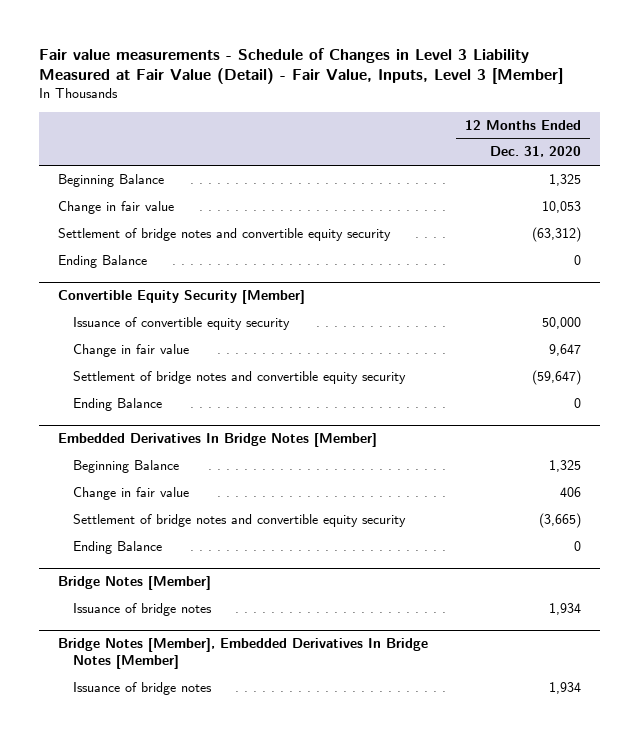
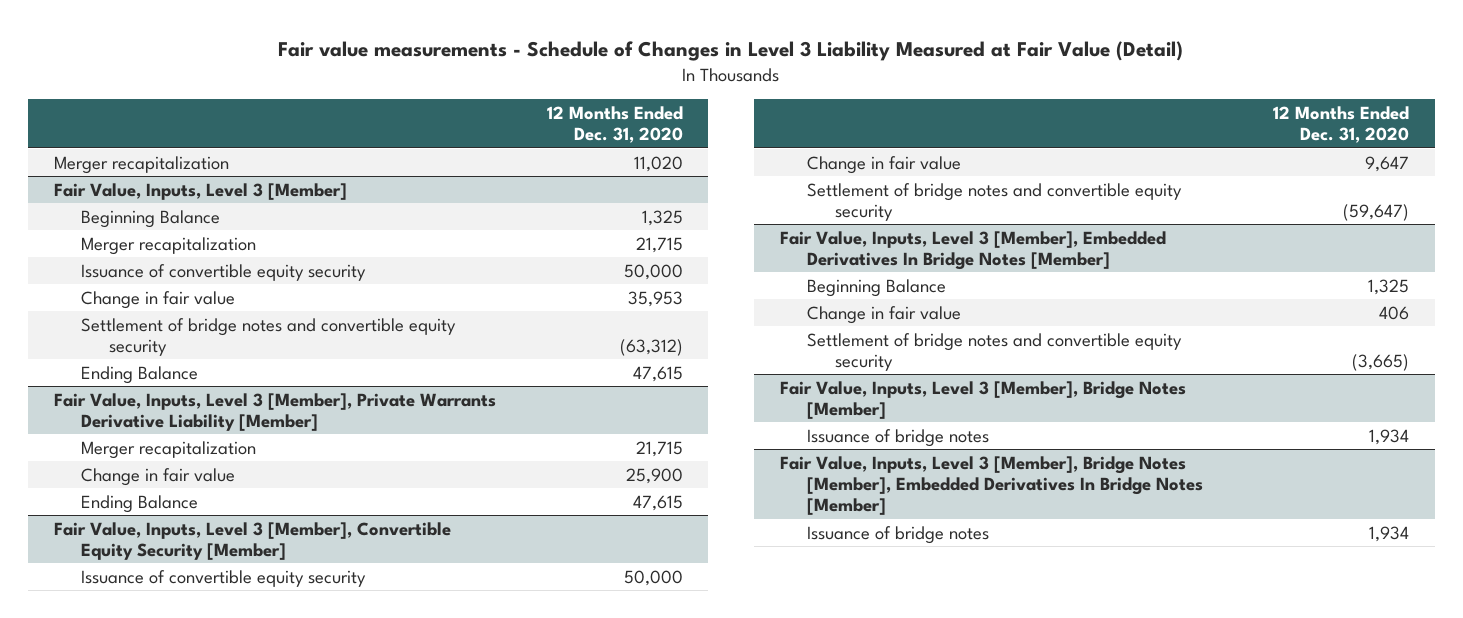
- Fair value measurements - Schedule of Changes in Level 3 Liability Measured at Fair Value (Detail) - Fair Value, Inputs, Level 3 [Member]
+ Fair value measurements - Schedule of Changes in Level 3 Liability Measured at Fair Value (Detail)
+ Merger recapitalization | 11,020
+ Fair Value, Inputs, Level 3 [Member]
- Change in fair value | 10,053
+ Merger recapitalization | 21,715
+ Issuance of convertible equity security | 50,000
+ Change in fair value | 35,953
- Ending Balance | 0
- Convertible Equity Security [Member]
+ Ending Balance | 47,615
+ Fair Value, Inputs, Level 3 [Member], Private Warrants Derivative Liability [Member]
+ Merger recapitalization | 21,715
+ Change in fair value | 25,900
+ Ending Balance | 47,615
+ Fair Value, Inputs, Level 3 [Member], Convertible Equity Security [Member]
- Ending Balance | 0
- Embedded Derivatives In Bridge Notes [Member]
+ Fair Value, Inputs, Level 3 [Member], Embedded Derivatives In Bridge Notes [Member]
- Ending Balance | 0
- Bridge Notes [Member]
+ Fair Value, Inputs, Level 3 [Member], Bridge Notes [Member]
- Bridge Notes [Member], Embedded Derivatives In Bridge Notes [Member]
+ Fair Value, Inputs, Level 3 [Member], Bridge Notes [Member], Embedded Derivatives In Bridge Notes [Member]

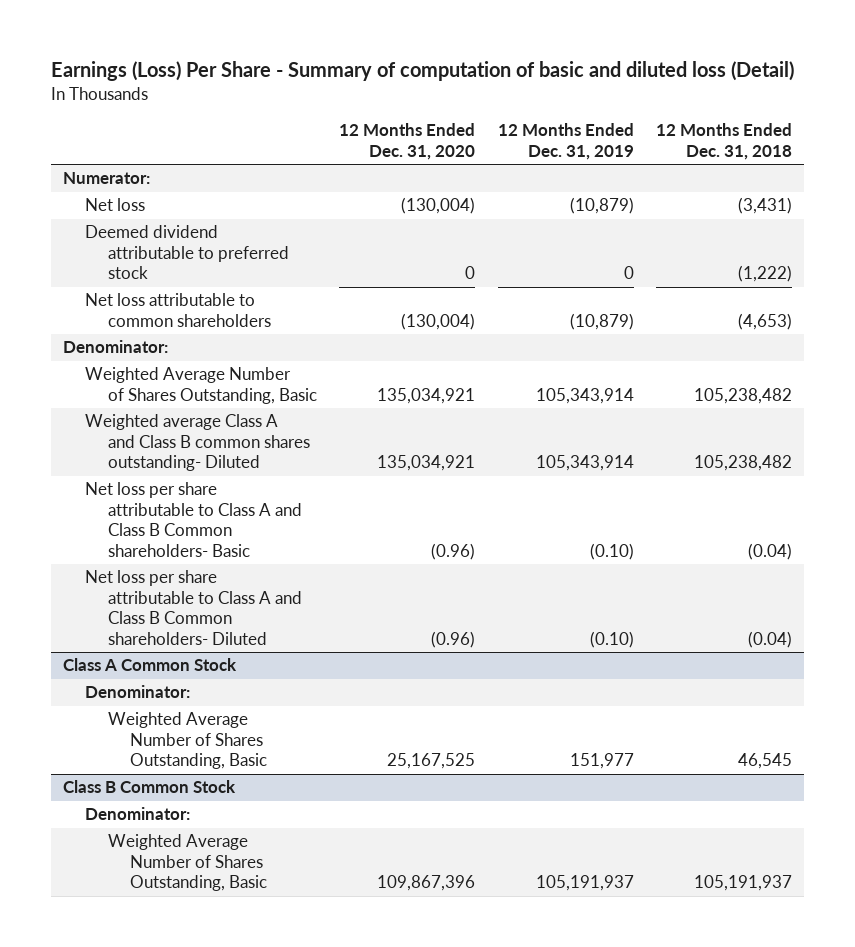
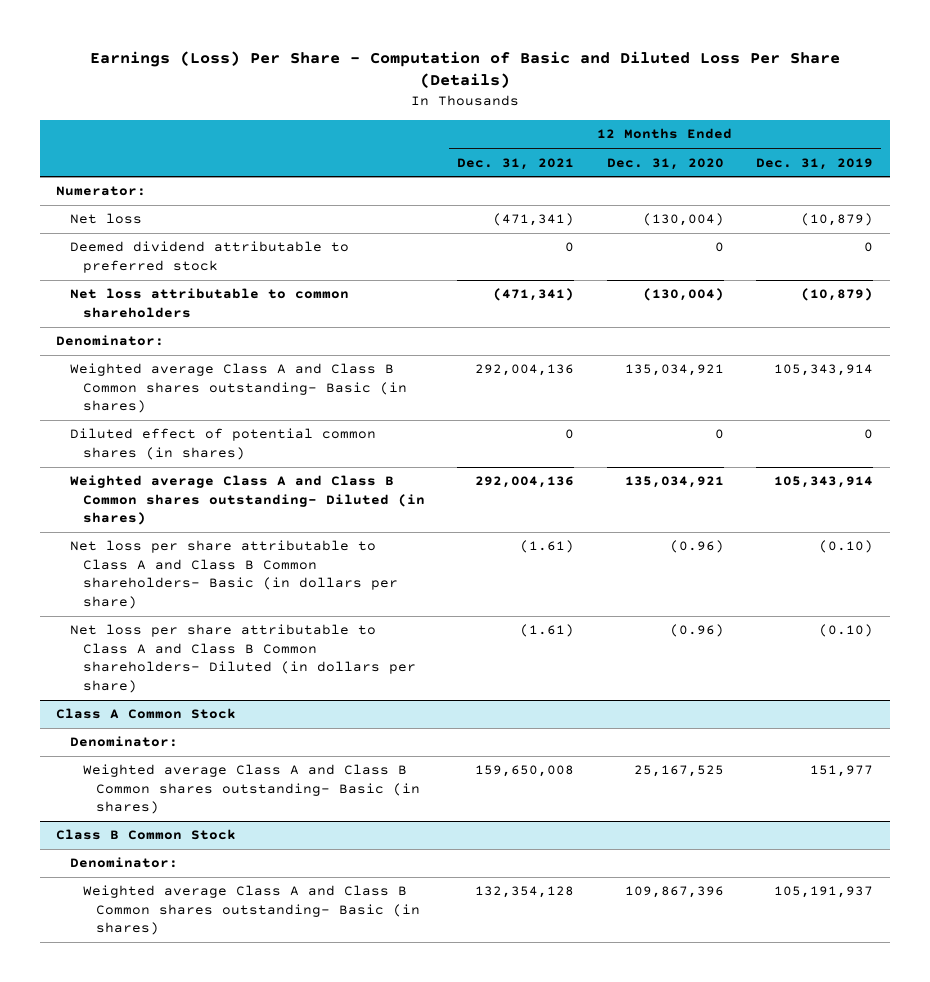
- Earnings (Loss) Per Share - Summary of computation of basic and diluted loss (Detail)
+ Earnings (Loss) Per Share - Computation of Basic and Diluted Loss Per Share (Details)
- | 12 Months Ended Dec. 31, 2020 | 12 Months Ended Dec. 31, 2019 | 12 Months Ended Dec. 31, 2018
+ | 12 Months Ended Dec. 31, 2021 | 12 Months Ended Dec. 31, 2020 | 12 Months Ended Dec. 31, 2019
- Weighted Average Number of Shares Outstanding, Basic | 135,034,921 | 105,343,914 | 105,238,482
- Weighted average Class A and Class B common shares outstanding- Diluted | 135,034,921 | 105,343,914 | 105,238,482
- Net loss per share attributable to Class A and Class B Common shareholders- Basic | (0.96) | (0.10) | (0.04)
- Net loss per share attributable to Class A and Class B Common shareholders- Diluted | (0.96) | (0.10) | (0.04)
+ Weighted average Class A and Class B Common shares outstanding- Basic (in shares) | 292,004,136 | 135,034,921 | 105,343,914
+ Diluted effect of potential common shares (in shares) | 0 | 0 | 0
+ Weighted average Class A and Class B Common shares outstanding- Diluted (in shares) | 292,004,136 | 135,034,921 | 105,343,914
+ Net loss per share attributable to Class A and Class B Common shareholders- Basic (in dollars per share) | (1.61) | (0.96) | (0.10)
+ Net loss per share attributable to Class A and Class B Common shareholders- Diluted (in dollars per share) | (1.61) | (0.96) | (0.10)
@ Class A Common Stock
- Weighted Average Number of Shares Outstanding, Basic | 25,167,525 | 151,977 | 46,545
+ Weighted average Class A and Class B Common shares outstanding- Basic (in shares) | 159,650,008 | 25,167,525 | 151,977
@ Class B Common Stock
- Weighted Average Number of Shares Outstanding, Basic | 109,867,396 | 105,191,937 | 105,191,937
+ Weighted average Class A and Class B Common shares outstanding- Basic (in shares) | 132,354,128 | 109,867,396 | 105,191,937

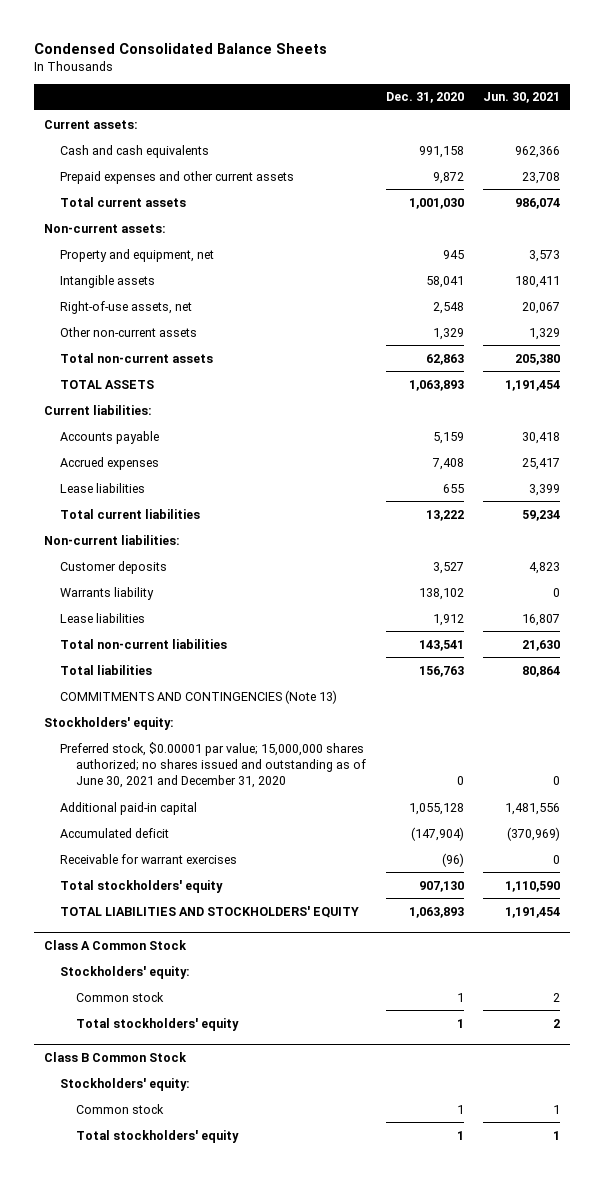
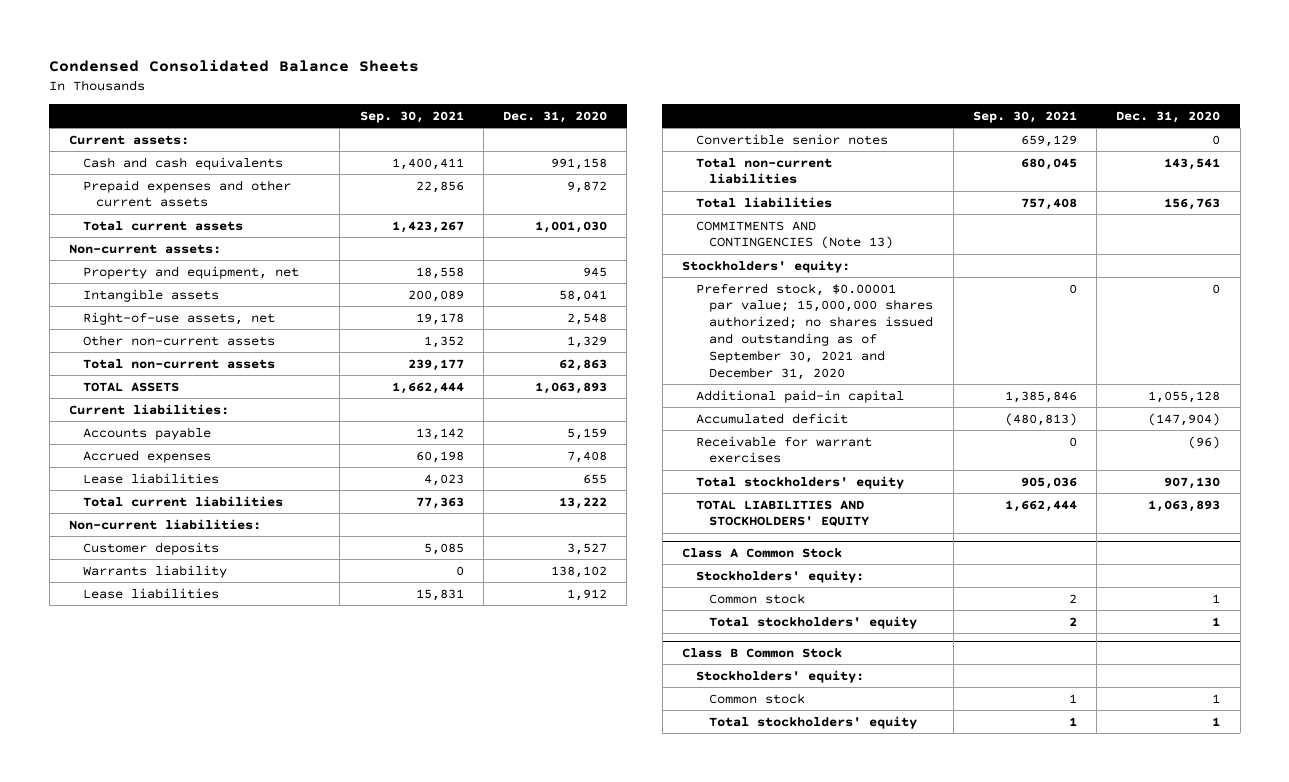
- | Dec. 31, 2020 | Jun. 30, 2021
+ | Sep. 30, 2021 | Dec. 31, 2020
+ Convertible senior notes | 659,129 | 0
- Preferred stock, $0.00001 par value; 15,000,000 shares authorized; no shares issued and outstanding as of June 30, 2021 and December 31, 2020 | 0 | 0
+ Preferred stock, $0.00001 par value; 15,000,000 shares authorized; no shares issued and outstanding as of September 30, 2021 and December 31, 2020 | 0 | 0

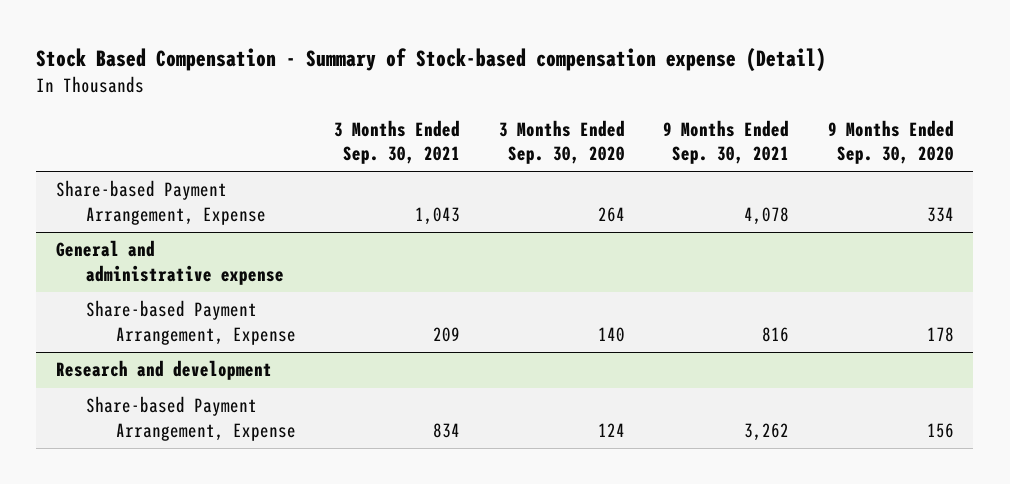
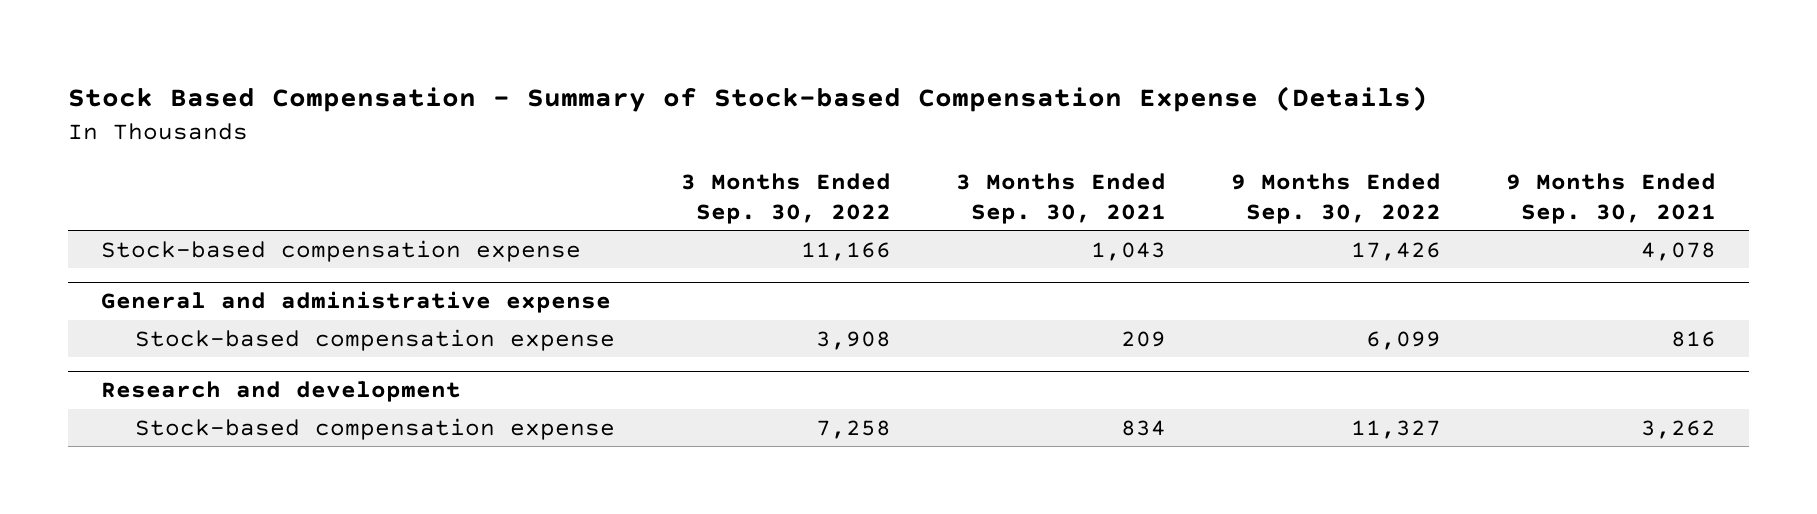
- Stock Based Compensation - Summary of Stock-based compensation expense (Detail)
+ Stock Based Compensation - Summary of Stock-based Compensation Expense (Details)
- | 3 Months Ended Sep. 30, 2021 | 3 Months Ended Sep. 30, 2020 | 9 Months Ended Sep. 30, 2021 | 9 Months Ended Sep. 30, 2020
+ | 3 Months Ended Sep. 30, 2022 | 3 Months Ended Sep. 30, 2021 | 9 Months Ended Sep. 30, 2022 | 9 Months Ended Sep. 30, 2021
- Share-based Payment Arrangement, Expense | 1,043 | 264 | 4,078 | 334
+ Stock-based compensation expense | 11,166 | 1,043 | 17,426 | 4,078
@ General and administrative expense
- Share-based Payment Arrangement, Expense | 209 | 140 | 816 | 178
+ Stock-based compensation expense | 3,908 | 209 | 6,099 | 816
@ Research and development
- Share-based Payment Arrangement, Expense | 834 | 124 | 3,262 | 156
+ Stock-based compensation expense | 7,258 | 834 | 11,327 | 3,262

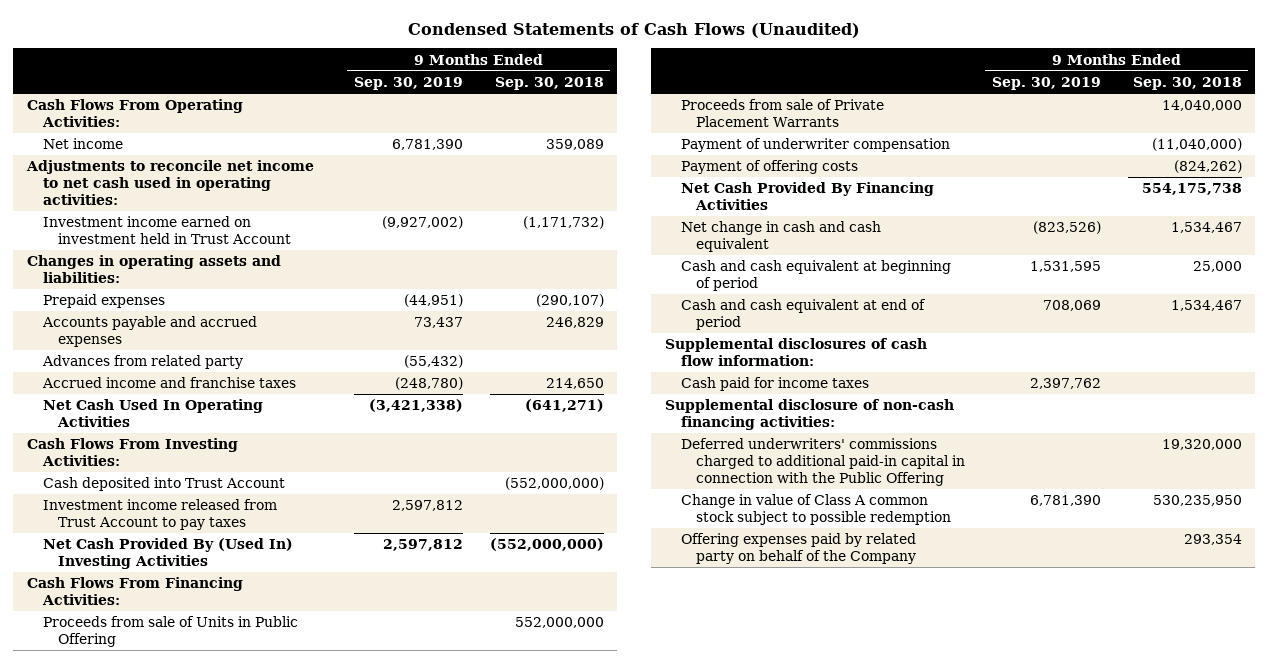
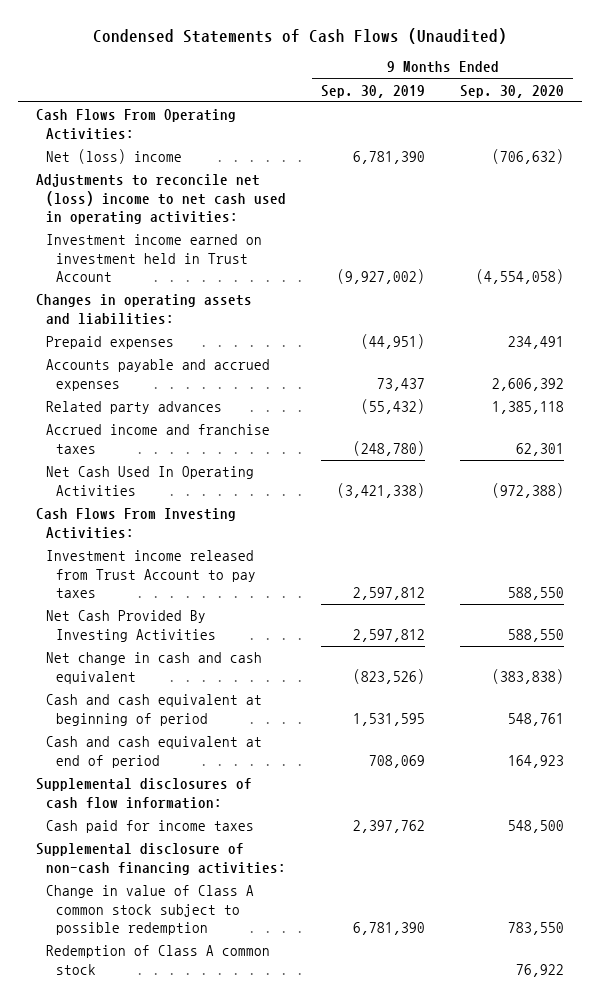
- | 9 Months Ended Sep. 30, 2019 | 9 Months Ended Sep. 30, 2018
+ | 9 Months Ended Sep. 30, 2019 | 9 Months Ended Sep. 30, 2020
- Net income | 6,781,390 | 359,089
- Adjustments to reconcile net income to net cash used in operating activities:
+ Net (loss) income | 6,781,390 | (706,632)
+ Adjustments to reconcile net (loss) income to net cash used in operating activities:
- Advances from related party | (55,432) |
+ Related party advances | (55,432) | 1,385,118
- Cash deposited into Trust Account | | (552,000,000)
- Net Cash Provided By (Used In) Investing Activities | 2,597,812 | (552,000,000)
- Cash Flows From Financing Activities:
- Proceeds from sale of Units in Public Offering | | 552,000,000
- Proceeds from sale of Private Placement Warrants | | 14,040,000
- Payment of underwriter compensation | | (11,040,000)
- Payment of offering costs | | (824,262)
- Net Cash Provided By Financing Activities | | 554,175,738
+ Net Cash Provided By Investing Activities | 2,597,812 | 588,550
- Deferred underwriters' commissions charged to additional paid-in capital in connection with the Public Offering | | 19,320,000
- Offering expenses paid by related party on behalf of the Company | | 293,354
+ Redemption of Class A common stock | | 76,922

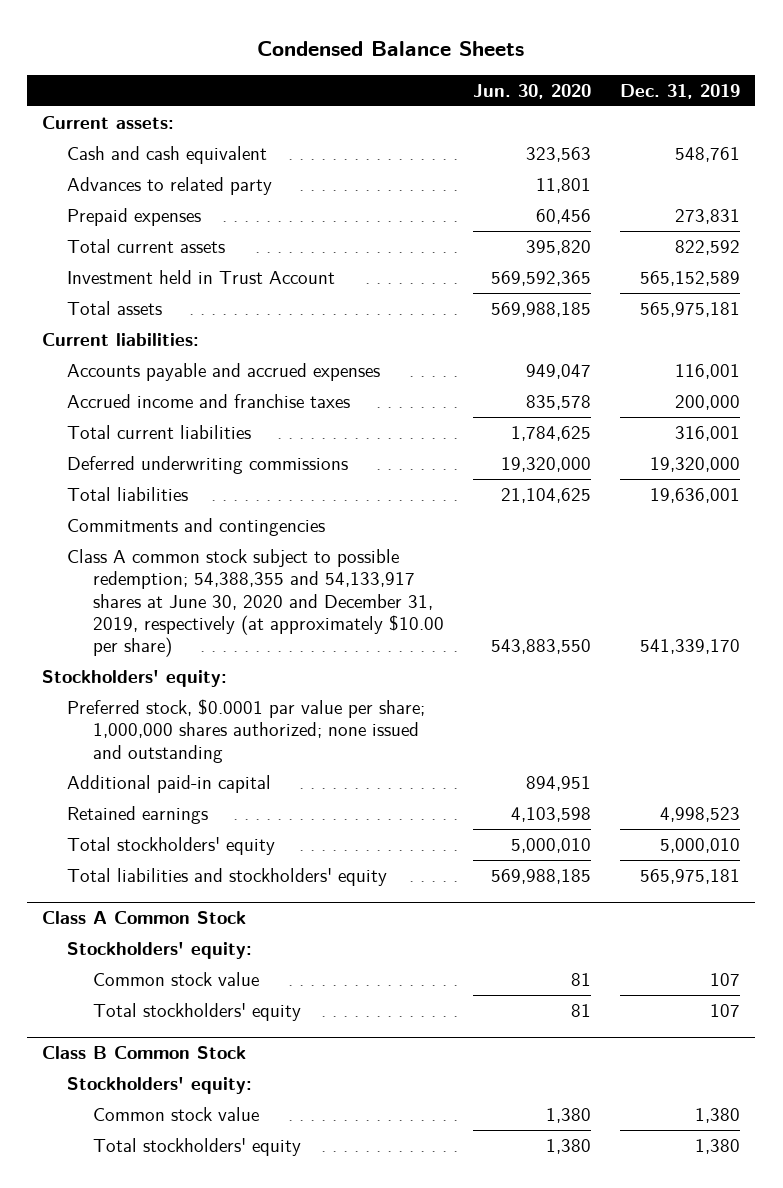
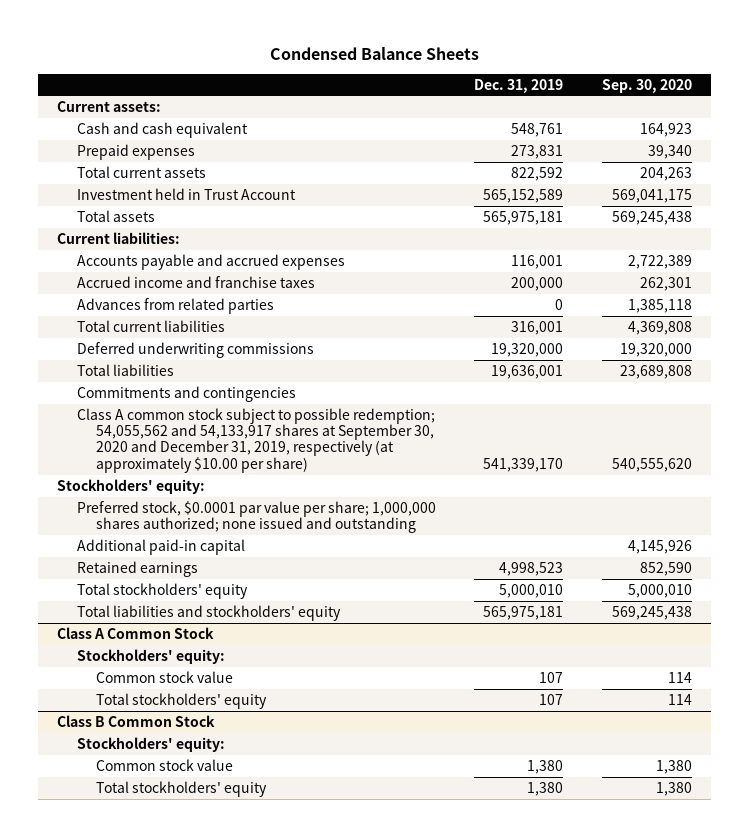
- | Jun. 30, 2020 | Dec. 31, 2019
+ | Dec. 31, 2019 | Sep. 30, 2020
- Advances to related party | 11,801 |
+ Advances from related parties | 0 | 1,385,118
- Class A common stock subject to possible redemption; 54,388,355 and 54,133,917 shares at June 30, 2020 and December 31, 2019, respectively (at approximately $10.00 per share) | 543,883,550 | 541,339,170
+ Class A common stock subject to possible redemption; 54,055,562 and 54,133,917 shares at September 30, 2020 and December 31, 2019, respectively (at approximately $10.00 per share) | 541,339,170 | 540,555,620

